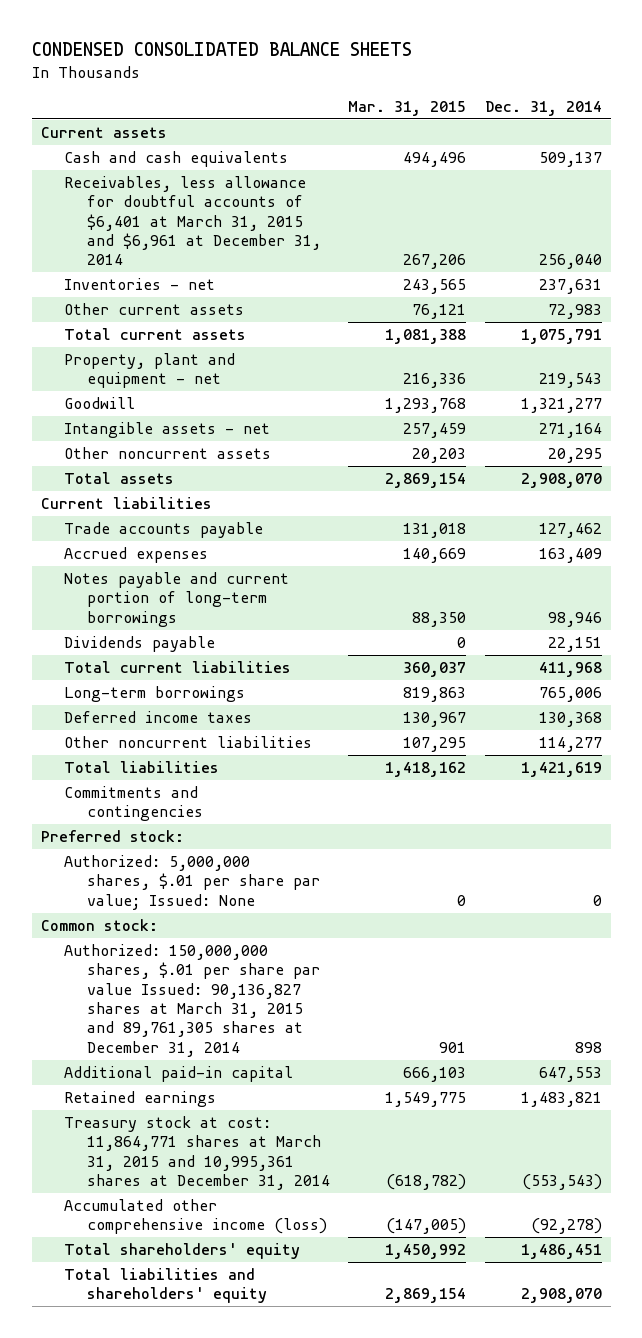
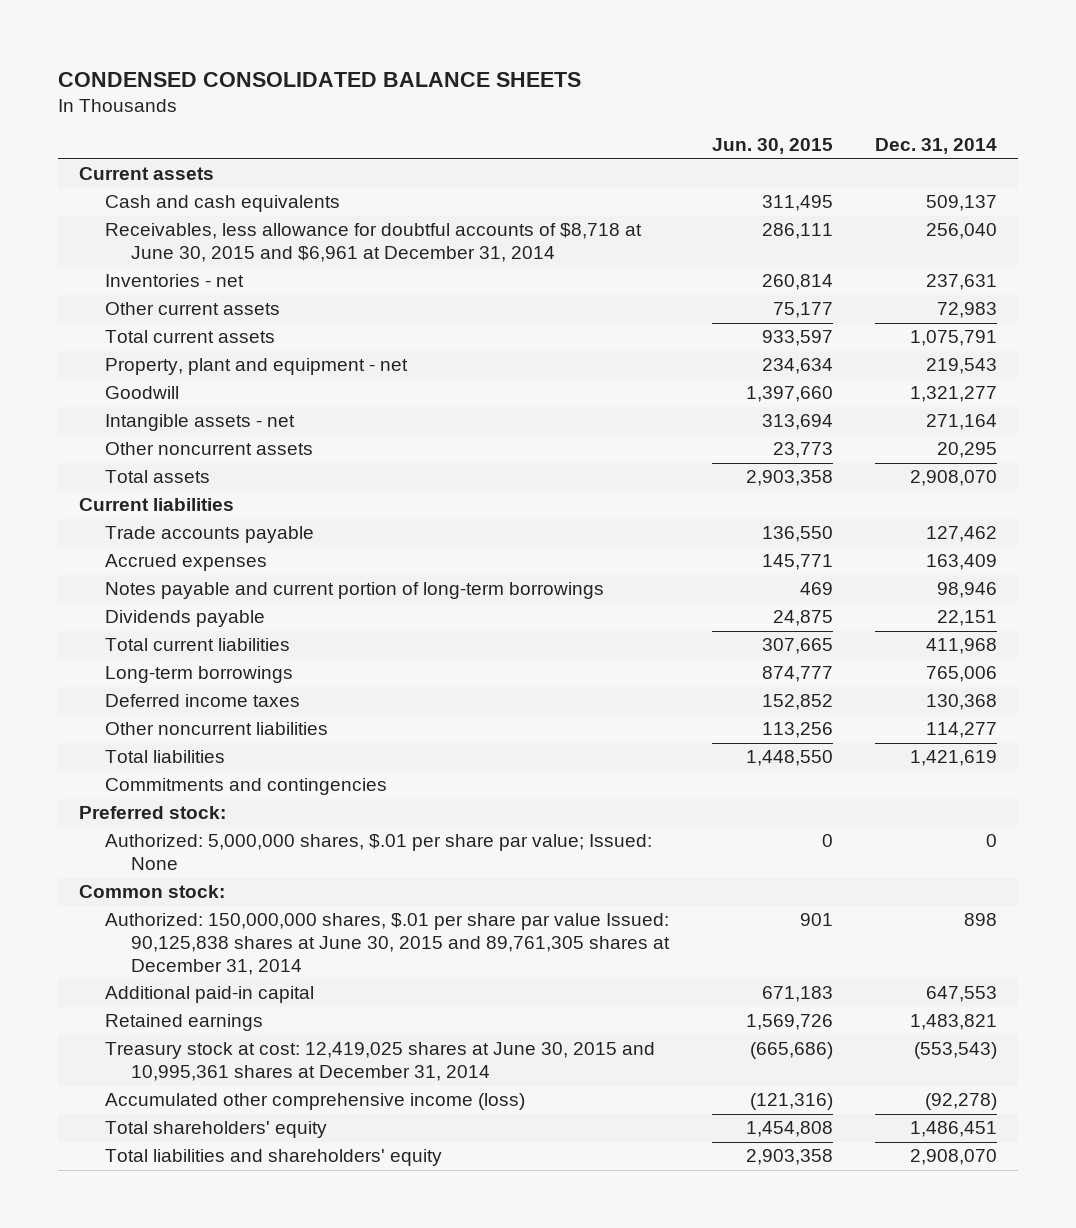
- | Mar. 31, 2015 | Dec. 31, 2014
+ | Jun. 30, 2015 | Dec. 31, 2014
- Receivables, less allowance for doubtful accounts of $6,401 at March 31, 2015 and $6,961 at December 31, 2014 | 267,206 | 256,040
+ Receivables, less allowance for doubtful accounts of $8,718 at June 30, 2015 and $6,961 at December 31, 2014 | 286,111 | 256,040
- Authorized: 150,000,000 shares, $.01 per share par value Issued: 90,136,827 shares at March 31, 2015 and 89,761,305 shares at December 31, 2014 | 901 | 898
+ Authorized: 150,000,000 shares, $.01 per share par value Issued: 90,125,838 shares at June 30, 2015 and 89,761,305 shares at December 31, 2014 | 901 | 898
- Treasury stock at cost: 11,864,771 shares at March 31, 2015 and 10,995,361 shares at December 31, 2014 | (618,782) | (553,543)
+ Treasury stock at cost: 12,419,025 shares at June 30, 2015 and 10,995,361 shares at December 31, 2014 | (665,686) | (553,543)

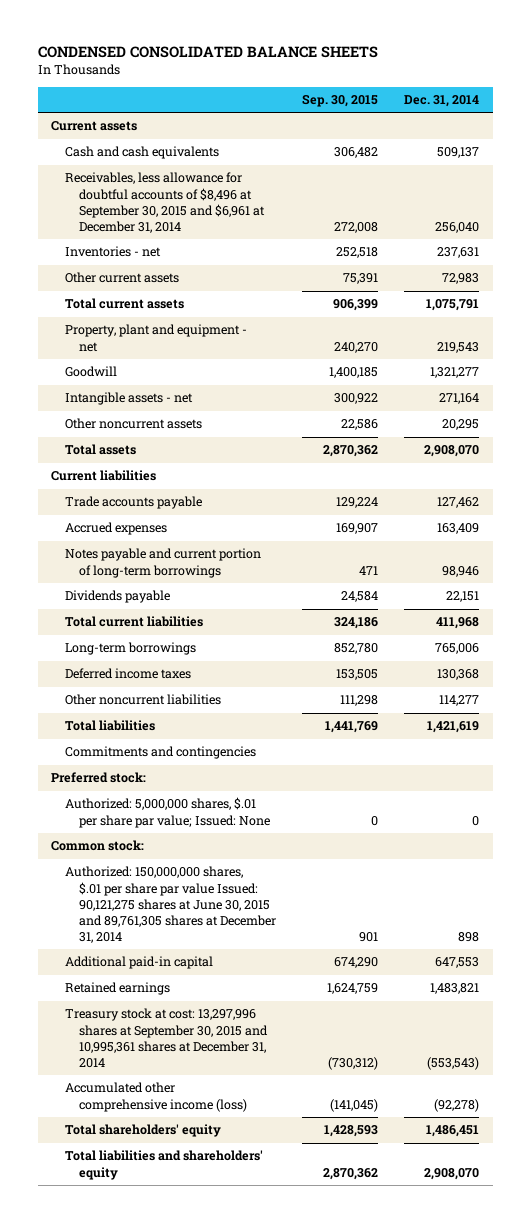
- | Jun. 30, 2015 | Dec. 31, 2014
+ | Sep. 30, 2015 | Dec. 31, 2014
- Receivables, less allowance for doubtful accounts of $8,718 at June 30, 2015 and $6,961 at December 31, 2014 | 286,111 | 256,040
+ Receivables, less allowance for doubtful accounts of $8,496 at September 30, 2015 and $6,961 at December 31, 2014 | 272,008 | 256,040
- Authorized: 150,000,000 shares, $.01 per share par value Issued: 90,125,838 shares at June 30, 2015 and 89,761,305 shares at December 31, 2014 | 901 | 898
+ Authorized: 150,000,000 shares, $.01 per share par value Issued: 90,121,275 shares at June 30, 2015 and 89,761,305 shares at December 31, 2014 | 901 | 898
- Treasury stock at cost: 12,419,025 shares at June 30, 2015 and 10,995,361 shares at December 31, 2014 | (665,686) | (553,543)
+ Treasury stock at cost: 13,297,996 shares at September 30, 2015 and 10,995,361 shares at December 31, 2014 | (730,312) | (553,543)

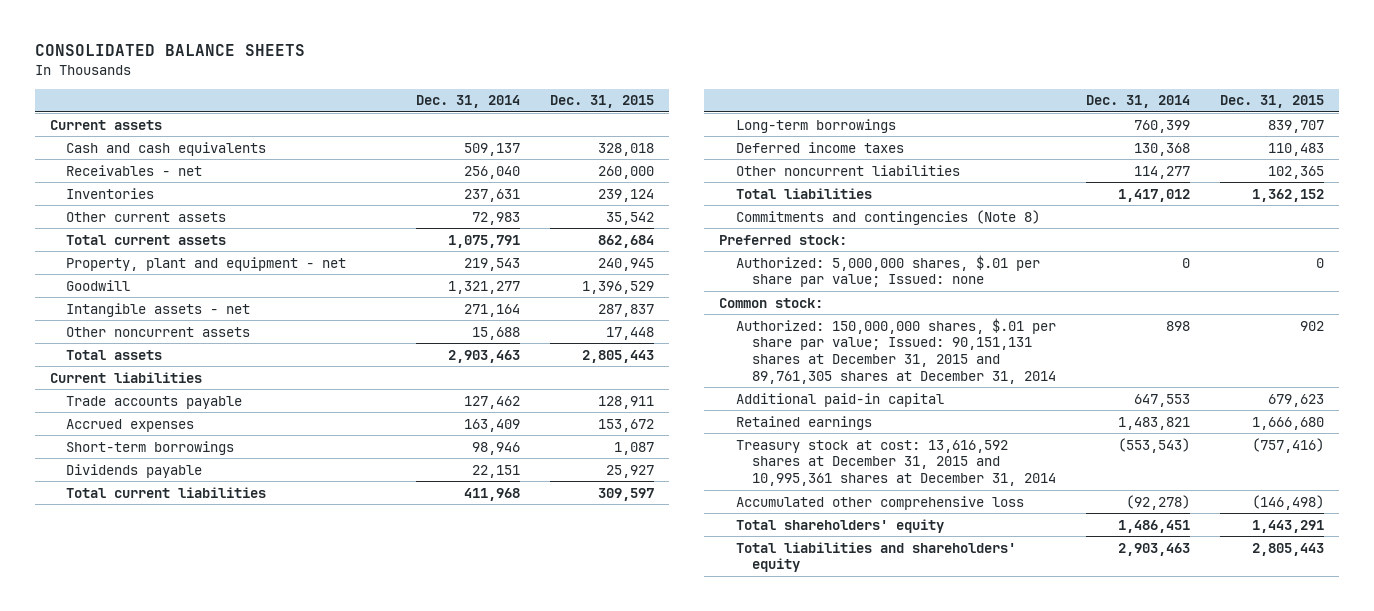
- CONDENSED CONSOLIDATED BALANCE SHEETS
+ CONSOLIDATED BALANCE SHEETS
- | Sep. 30, 2015 | Dec. 31, 2014
+ | Dec. 31, 2014 | Dec. 31, 2015
- Receivables, less allowance for doubtful accounts of $8,496 at September 30, 2015 and $6,961 at December 31, 2014 | 272,008 | 256,040
- Inventories - net | 252,518 | 237,631
+ Receivables - net | 256,040 | 260,000
+ Inventories | 237,631 | 239,124
- Other noncurrent assets | 22,586 | 20,295
- Total assets | 2,870,362 | 2,908,070
+ Other noncurrent assets | 15,688 | 17,448
+ Total assets | 2,903,463 | 2,805,443
- Notes payable and current portion of long-term borrowings | 471 | 98,946
+ Short-term borrowings | 98,946 | 1,087
- Long-term borrowings | 852,780 | 765,006
+ Long-term borrowings | 760,399 | 839,707
- Total liabilities | 1,441,769 | 1,421,619
- Commitments and contingencies
+ Total liabilities | 1,417,012 | 1,362,152
+ Commitments and contingencies (Note 8)
- Authorized: 5,000,000 shares, $.01 per share par value; Issued: None | 0 | 0
+ Authorized: 5,000,000 shares, $.01 per share par value; Issued: none | 0 | 0
- Authorized: 150,000,000 shares, $.01 per share par value Issued: 90,121,275 shares at June 30, 2015 and 89,761,305 shares at December 31, 2014 | 901 | 898
+ Authorized: 150,000,000 shares, $.01 per share par value; Issued: 90,151,131 shares at December 31, 2015 and 89,761,305 shares at December 31, 2014 | 898 | 902
- Treasury stock at cost: 13,297,996 shares at September 30, 2015 and 10,995,361 shares at December 31, 2014 | (730,312) | (553,543)
- Accumulated other comprehensive income (loss) | (141,045) | (92,278)
+ Treasury stock at cost: 13,616,592 shares at December 31, 2015 and 10,995,361 shares at December 31, 2014 | (553,543) | (757,416)
+ Accumulated other comprehensive loss | (92,278) | (146,498)
- Total liabilities and shareholders' equity | 2,870,362 | 2,908,070
+ Total liabilities and shareholders' equity | 2,903,463 | 2,805,443

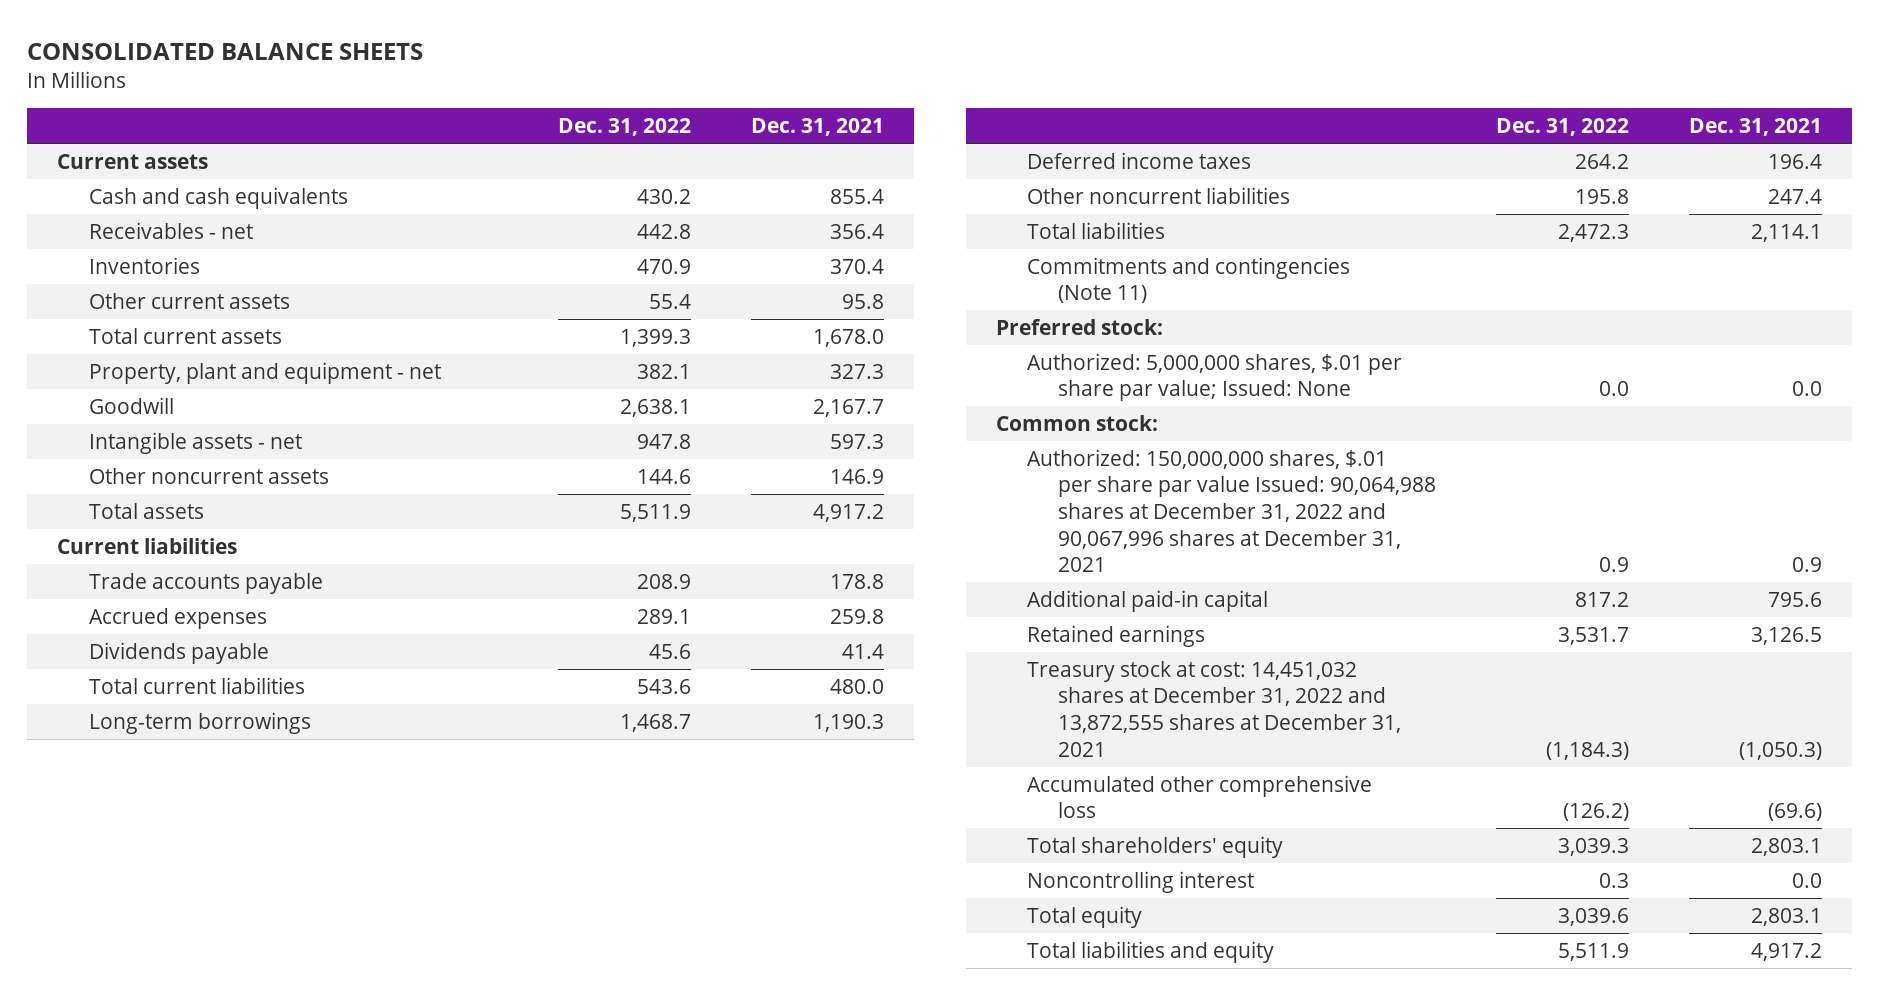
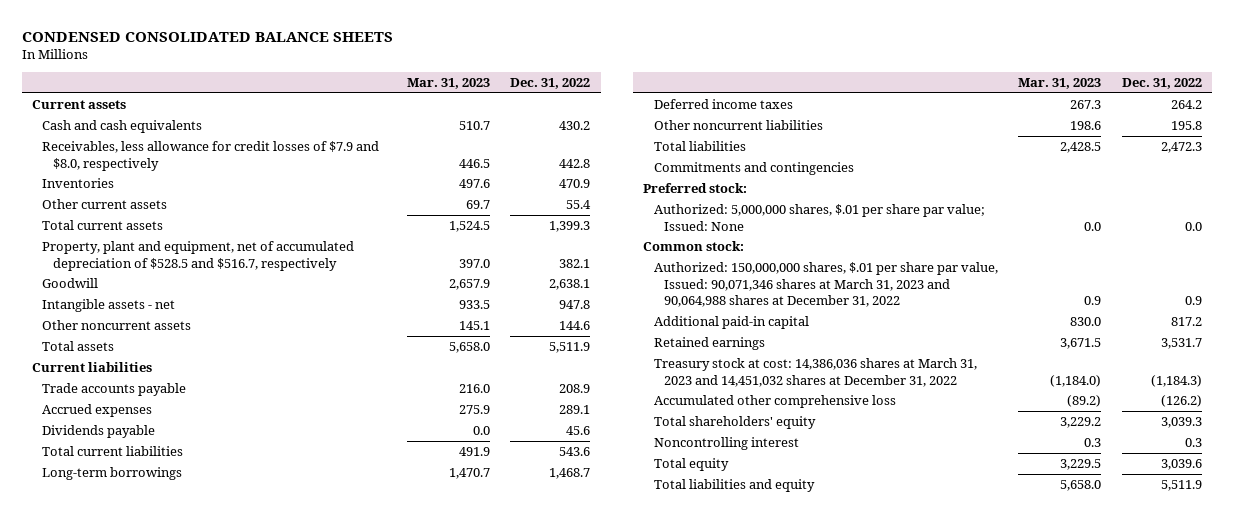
- CONSOLIDATED BALANCE SHEETS
+ CONDENSED CONSOLIDATED BALANCE SHEETS
- | Dec. 31, 2022 | Dec. 31, 2021
+ | Mar. 31, 2023 | Dec. 31, 2022
- Receivables - net | 442.8 | 356.4
+ Receivables, less allowance for credit losses of $7.9 and $8.0, respectively | 446.5 | 442.8
- Property, plant and equipment - net | 382.1 | 327.3
+ Property, plant and equipment, net of accumulated depreciation of $528.5 and $516.7, respectively | 397.0 | 382.1
- Commitments and contingencies (Note 11)
+ Commitments and contingencies
- Authorized: 150,000,000 shares, $.01 per share par value Issued: 90,064,988 shares at December 31, 2022 and 90,067,996 shares at December 31, 2021 | 0.9 | 0.9
+ Authorized: 150,000,000 shares, $.01 per share par value, Issued: 90,071,346 shares at March 31, 2023 and 90,064,988 shares at December 31, 2022 | 0.9 | 0.9
- Treasury stock at cost: 14,451,032 shares at December 31, 2022 and 13,872,555 shares at December 31, 2021 | (1,184.3) | (1,050.3)
+ Treasury stock at cost: 14,386,036 shares at March 31, 2023 and 14,451,032 shares at December 31, 2022 | (1,184.0) | (1,184.3)

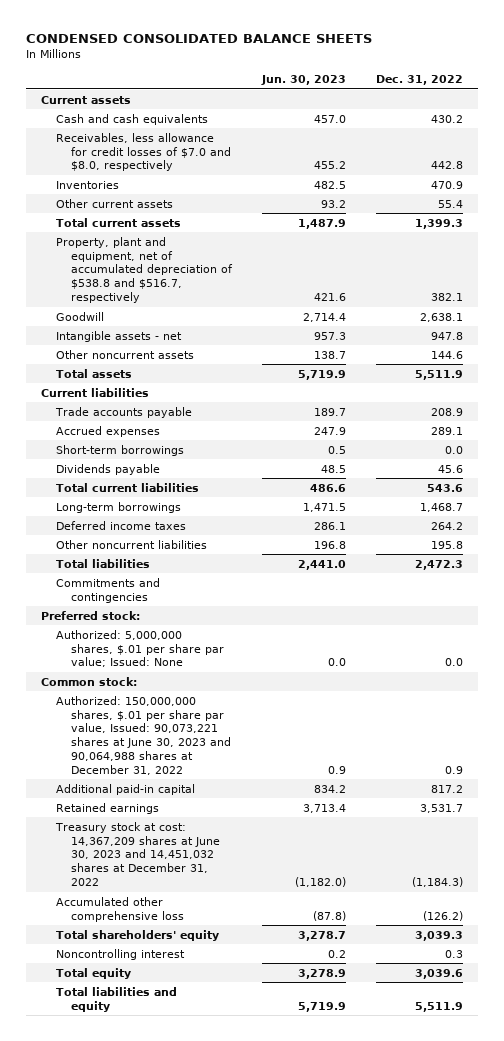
- | Mar. 31, 2023 | Dec. 31, 2022
+ | Jun. 30, 2023 | Dec. 31, 2022
- Receivables, less allowance for credit losses of $7.9 and $8.0, respectively | 446.5 | 442.8
+ Receivables, less allowance for credit losses of $7.0 and $8.0, respectively | 455.2 | 442.8
- Property, plant and equipment, net of accumulated depreciation of $528.5 and $516.7, respectively | 397.0 | 382.1
+ Property, plant and equipment, net of accumulated depreciation of $538.8 and $516.7, respectively | 421.6 | 382.1
+ Short-term borrowings | 0.5 | 0.0
- Authorized: 150,000,000 shares, $.01 per share par value, Issued: 90,071,346 shares at March 31, 2023 and 90,064,988 shares at December 31, 2022 | 0.9 | 0.9
+ Authorized: 150,000,000 shares, $.01 per share par value, Issued: 90,073,221 shares at June 30, 2023 and 90,064,988 shares at December 31, 2022 | 0.9 | 0.9
- Treasury stock at cost: 14,386,036 shares at March 31, 2023 and 14,451,032 shares at December 31, 2022 | (1,184.0) | (1,184.3)
+ Treasury stock at cost: 14,367,209 shares at June 30, 2023 and 14,451,032 shares at December 31, 2022 | (1,182.0) | (1,184.3)

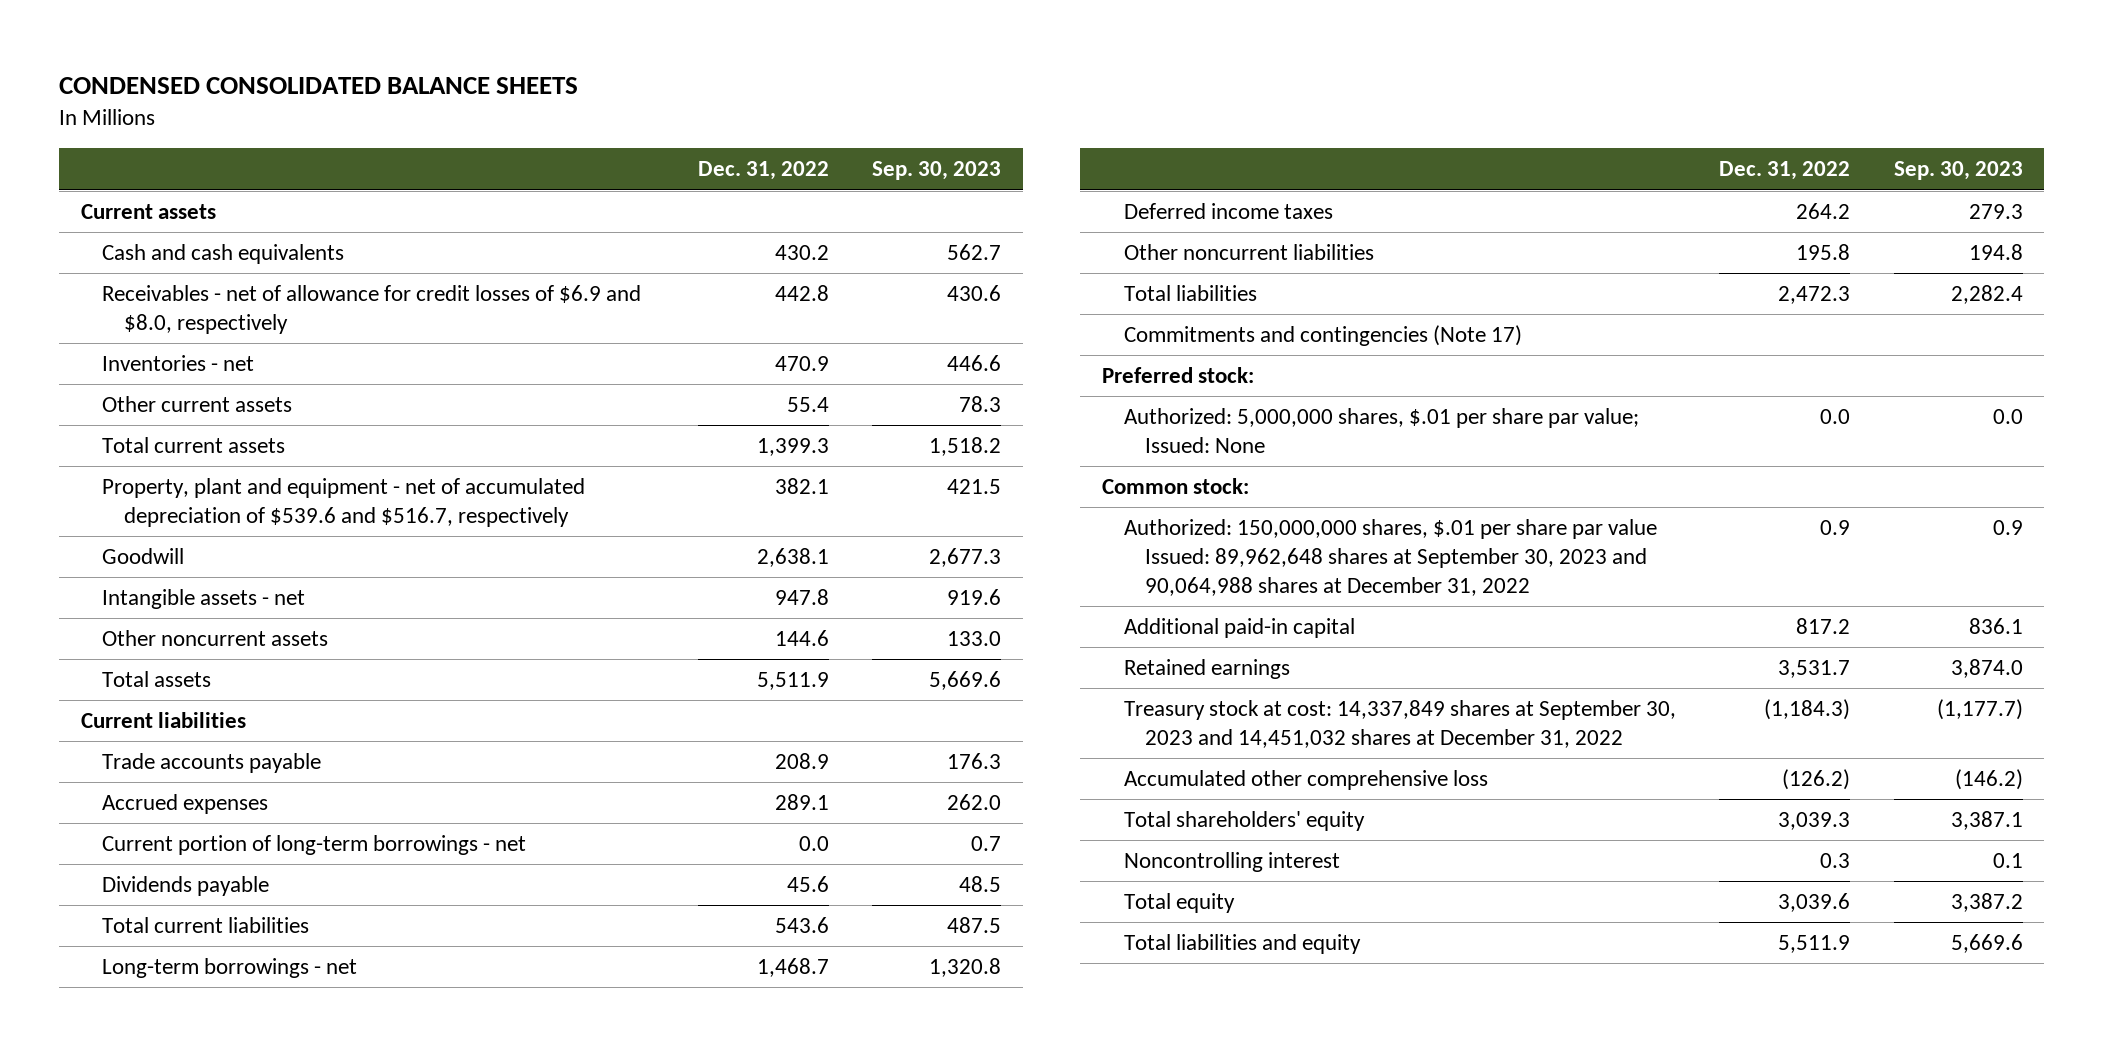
- | Jun. 30, 2023 | Dec. 31, 2022
+ | Dec. 31, 2022 | Sep. 30, 2023
- Receivables, less allowance for credit losses of $7.0 and $8.0, respectively | 455.2 | 442.8
- Inventories | 482.5 | 470.9
+ Receivables - net of allowance for credit losses of $6.9 and $8.0, respectively | 442.8 | 430.6
+ Inventories - net | 470.9 | 446.6
- Property, plant and equipment, net of accumulated depreciation of $538.8 and $516.7, respectively | 421.6 | 382.1
+ Property, plant and equipment - net of accumulated depreciation of $539.6 and $516.7, respectively | 382.1 | 421.5
- Short-term borrowings | 0.5 | 0.0
+ Current portion of long-term borrowings - net | 0.0 | 0.7
- Long-term borrowings | 1,471.5 | 1,468.7
+ Long-term borrowings - net | 1,468.7 | 1,320.8
- Commitments and contingencies
+ Commitments and contingencies (Note 17)
- Authorized: 150,000,000 shares, $.01 per share par value, Issued: 90,073,221 shares at June 30, 2023 and 90,064,988 shares at December 31, 2022 | 0.9 | 0.9
+ Authorized: 150,000,000 shares, $.01 per share par value Issued: 89,962,648 shares at September 30, 2023 and 90,064,988 shares at December 31, 2022 | 0.9 | 0.9
- Treasury stock at cost: 14,367,209 shares at June 30, 2023 and 14,451,032 shares at December 31, 2022 | (1,182.0) | (1,184.3)
+ Treasury stock at cost: 14,337,849 shares at September 30, 2023 and 14,451,032 shares at December 31, 2022 | (1,184.3) | (1,177.7)

